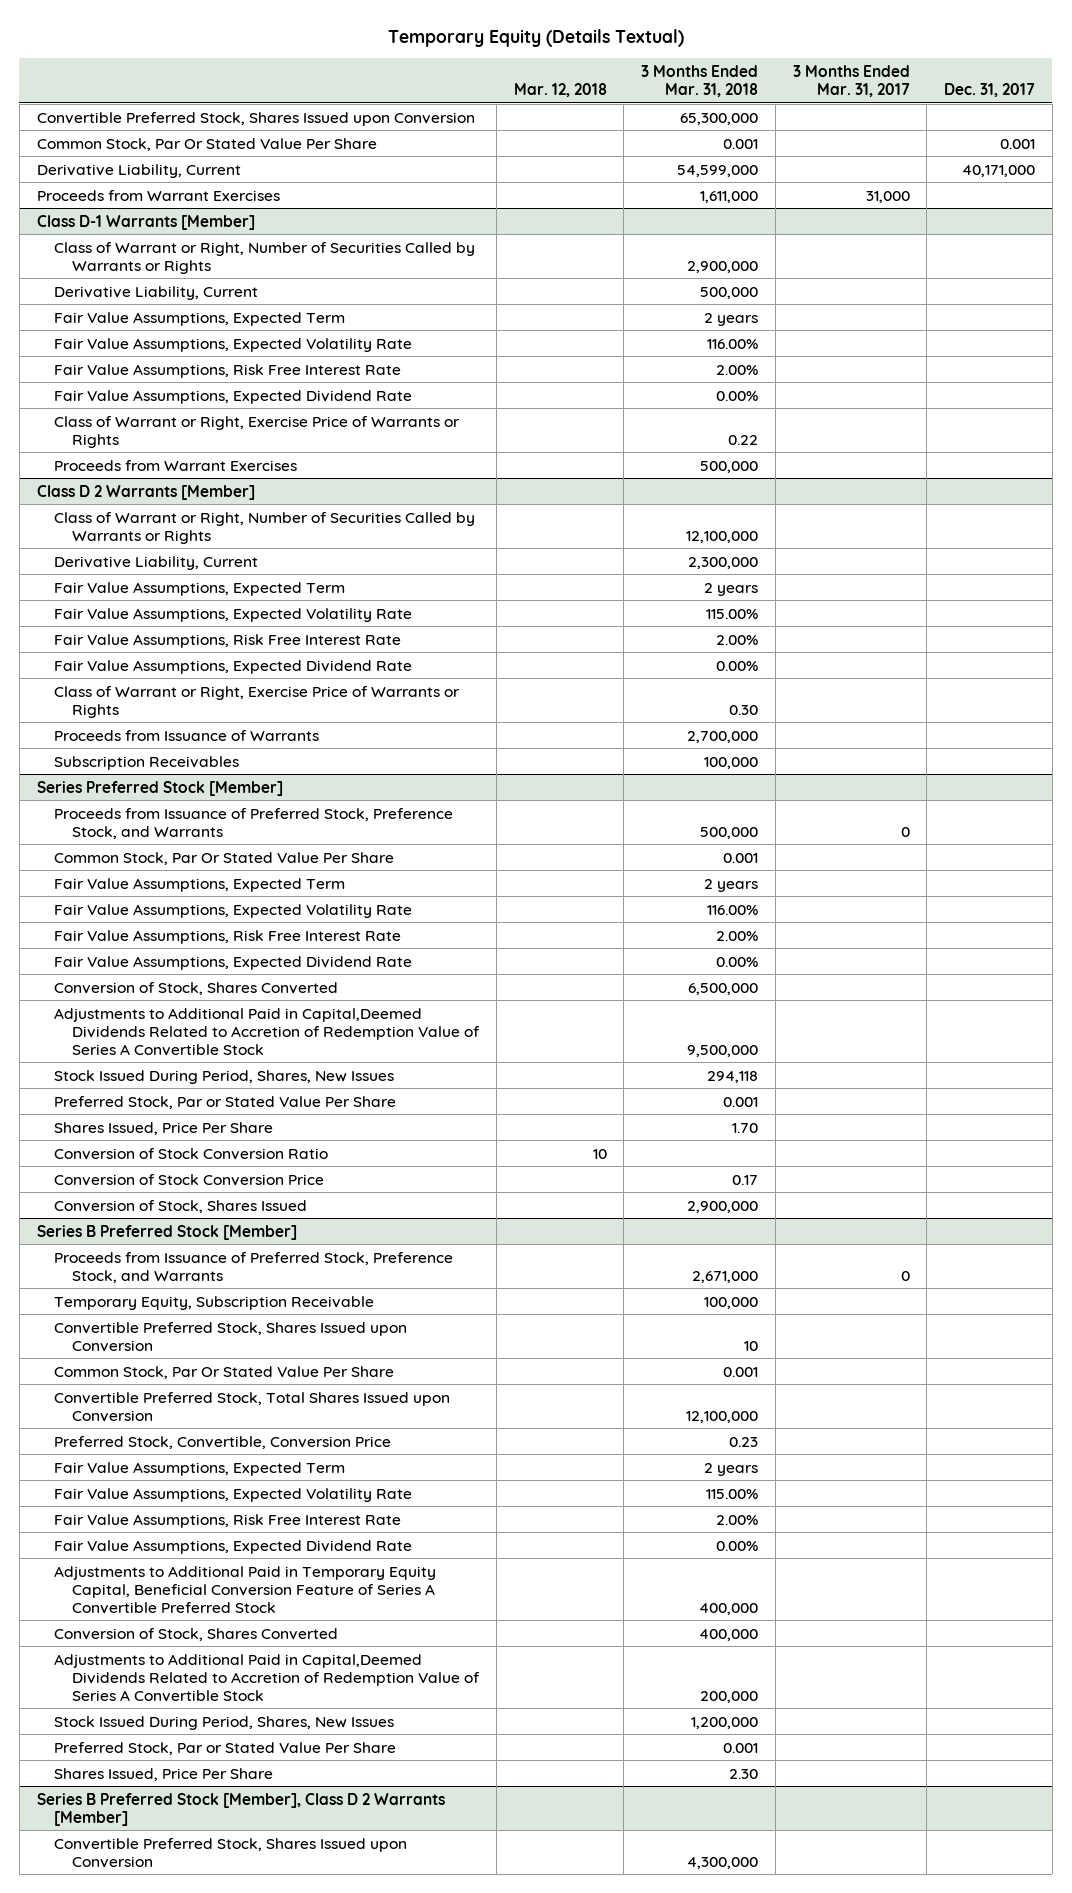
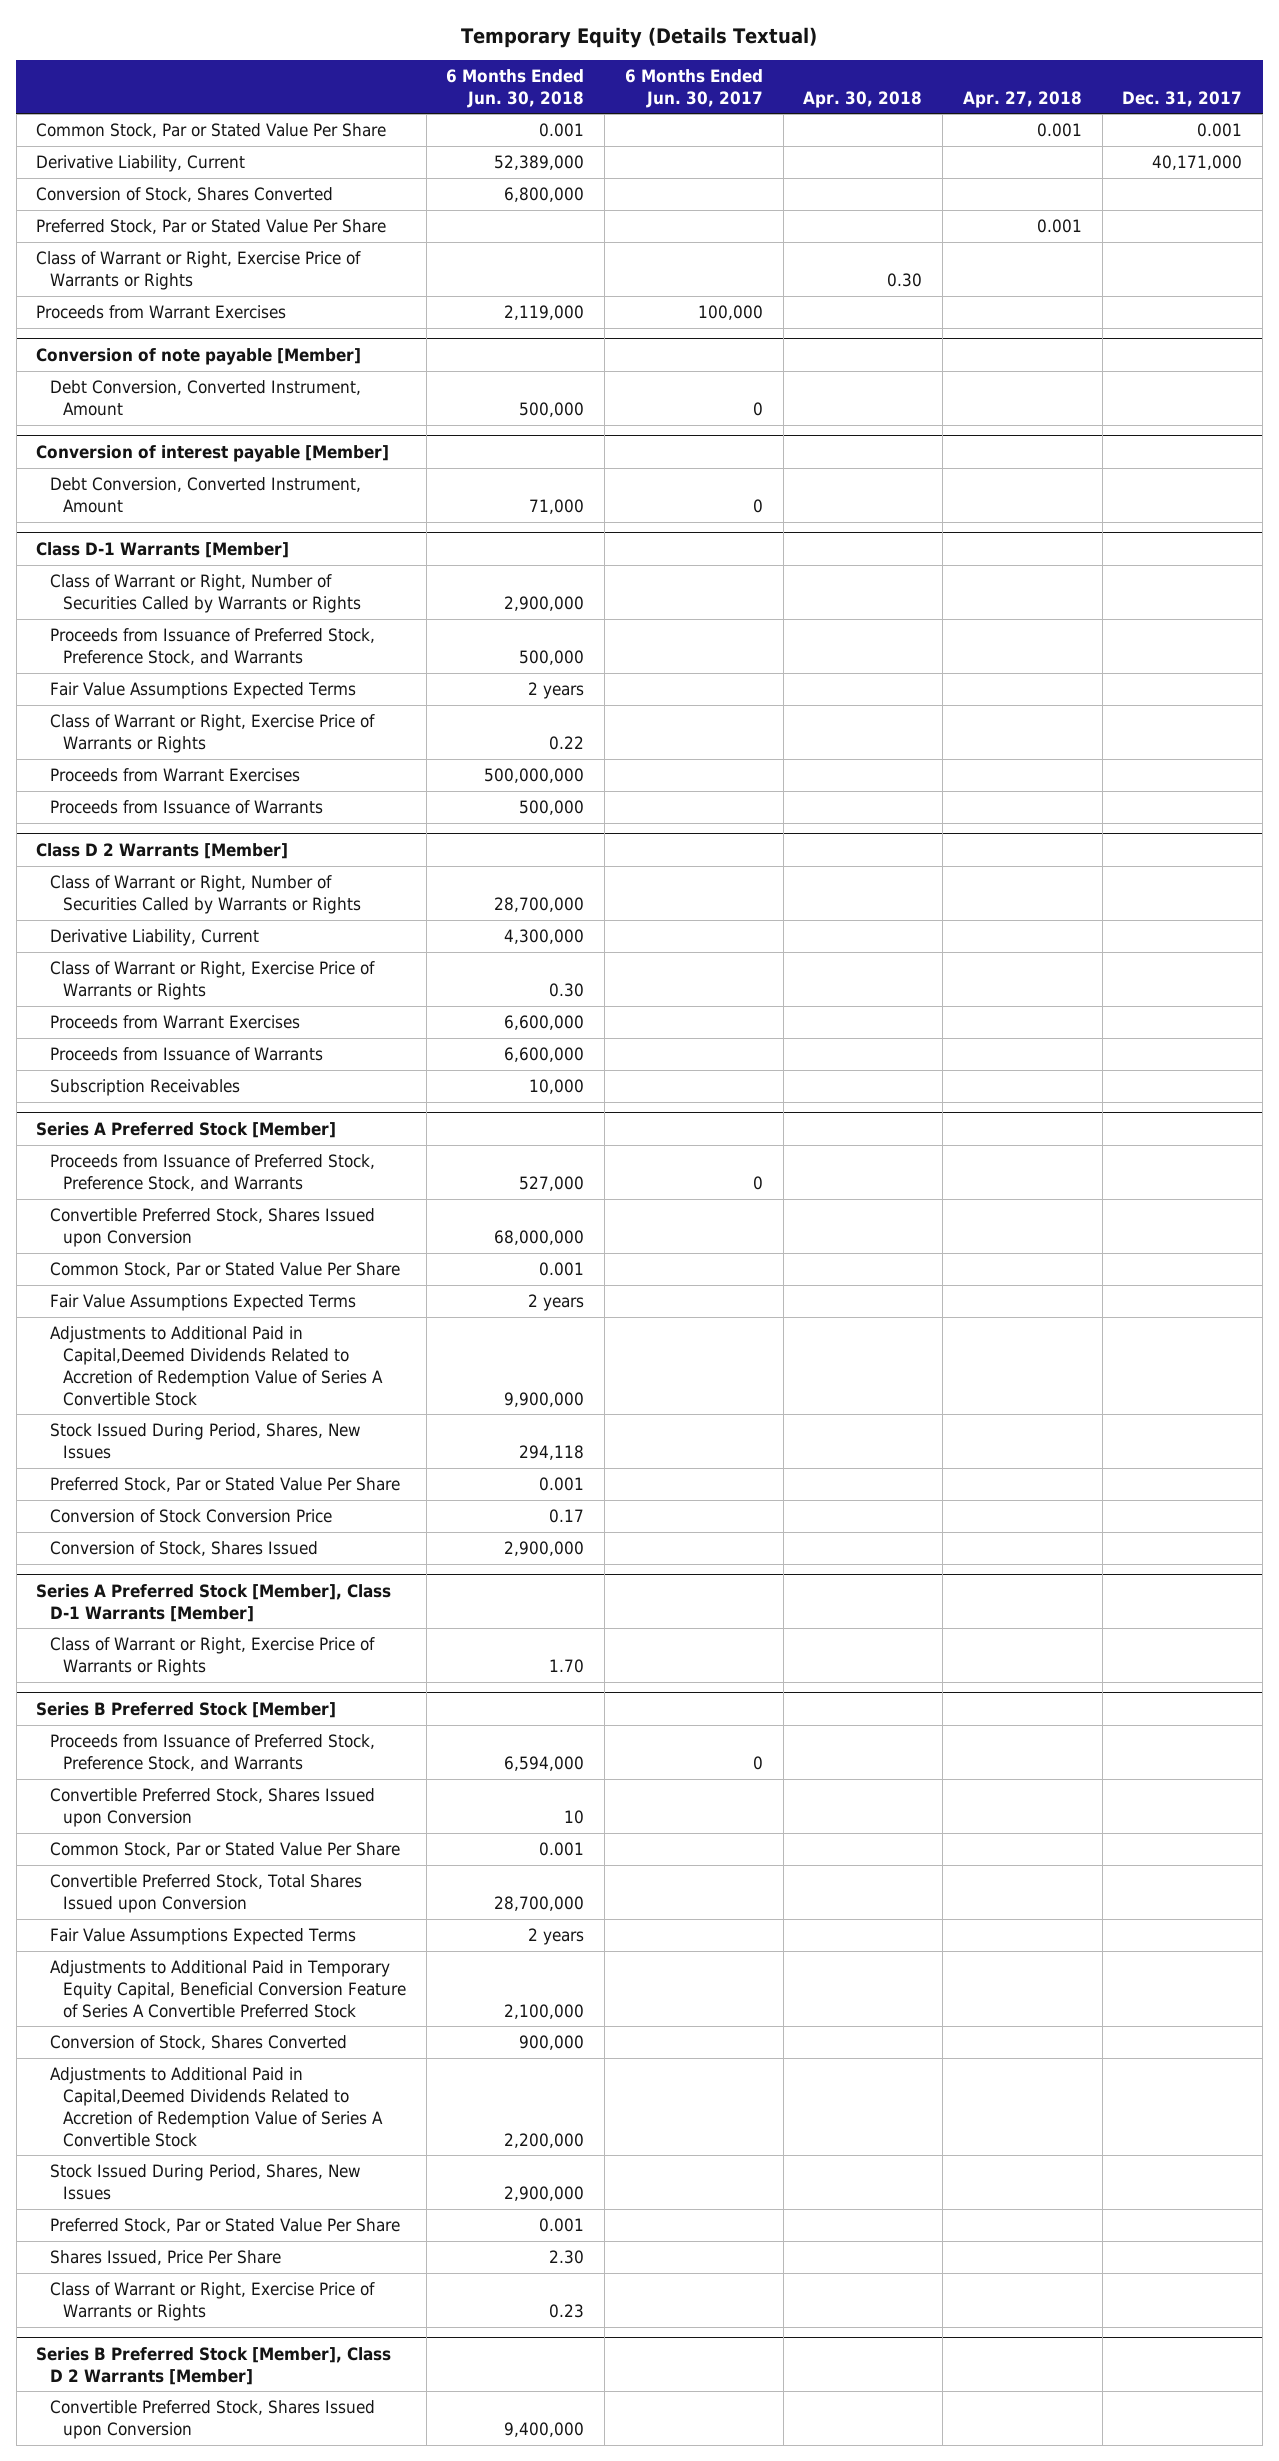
- | Mar. 12, 2018 | 3 Months Ended Mar. 31, 2018 | 3 Months Ended Mar. 31, 2017 | Dec. 31, 2017
+ | 6 Months Ended Jun. 30, 2018 | 6 Months Ended Jun. 30, 2017 | Apr. 30, 2018 | Apr. 27, 2018 | Dec. 31, 2017
- Convertible Preferred Stock, Shares Issued upon Conversion | | 65,300,000 | |
- Common Stock, Par Or Stated Value Per Share | | 0.001 | | 0.001
+ Common Stock, Par or Stated Value Per Share | 0.001 | | | 0.001 | 0.001
+ Conversion of Stock, Shares Converted | 6,800,000 | | | |
+ Preferred Stock, Par or Stated Value Per Share | | | | 0.001 |
+ Class of Warrant or Right, Exercise Price of Warrants or Rights | | | 0.30 | |
+ Conversion of note payable [Member]
+ Debt Conversion, Converted Instrument, Amount | 500,000 | 0 | | |
+ Conversion of interest payable [Member]
+ Debt Conversion, Converted Instrument, Amount | 71,000 | 0 | | |
@ Class D-1 Warrants [Member]
- Derivative Liability, Current | | 500,000 | |
- Fair Value Assumptions, Expected Term | | 2 years | |
- Fair Value Assumptions, Expected Volatility Rate | | 116.00% | |
- Fair Value Assumptions, Risk Free Interest Rate | | 2.00% | |
- Fair Value Assumptions, Expected Dividend Rate | | 0.00% | |
+ Proceeds from Issuance of Preferred Stock, Preference Stock, and Warrants | 500,000 | | | |
+ Fair Value Assumptions Expected Terms | 2 years | | | |
+ Proceeds from Issuance of Warrants | 500,000 | | | |
@ Class D 2 Warrants [Member]
- Fair Value Assumptions, Expected Term | | 2 years | |
- Fair Value Assumptions, Expected Volatility Rate | | 115.00% | |
- Fair Value Assumptions, Risk Free Interest Rate | | 2.00% | |
- Fair Value Assumptions, Expected Dividend Rate | | 0.00% | |
+ Proceeds from Warrant Exercises | 6,600,000 | | | |
- Series Preferred Stock [Member]
+ Series A Preferred Stock [Member]
- Common Stock, Par Or Stated Value Per Share | | 0.001 | |
- Fair Value Assumptions, Expected Term | | 2 years | |
- Fair Value Assumptions, Expected Volatility Rate | | 116.00% | |
- Fair Value Assumptions, Risk Free Interest Rate | | 2.00% | |
- Fair Value Assumptions, Expected Dividend Rate | | 0.00% | |
- Conversion of Stock, Shares Converted | | 6,500,000 | |
+ Convertible Preferred Stock, Shares Issued upon Conversion | 68,000,000 | | | |
+ Common Stock, Par or Stated Value Per Share | 0.001 | | | |
+ Fair Value Assumptions Expected Terms | 2 years | | | |
- Shares Issued, Price Per Share | | 1.70 | |
- Conversion of Stock Conversion Ratio | 10 | | |
+ Series A Preferred Stock [Member], Class D-1 Warrants [Member]
+ Class of Warrant or Right, Exercise Price of Warrants or Rights | 1.70 | | | |
@ Series B Preferred Stock [Member]
- Temporary Equity, Subscription Receivable | | 100,000 | |
- Common Stock, Par Or Stated Value Per Share | | 0.001 | |
+ Common Stock, Par or Stated Value Per Share | 0.001 | | | |
- Preferred Stock, Convertible, Conversion Price | | 0.23 | |
- Fair Value Assumptions, Expected Term | | 2 years | |
- Fair Value Assumptions, Expected Volatility Rate | | 115.00% | |
- Fair Value Assumptions, Risk Free Interest Rate | | 2.00% | |
- Fair Value Assumptions, Expected Dividend Rate | | 0.00% | |
+ Fair Value Assumptions Expected Terms | 2 years | | | |
+ Class of Warrant or Right, Exercise Price of Warrants or Rights | 0.23 | | | |

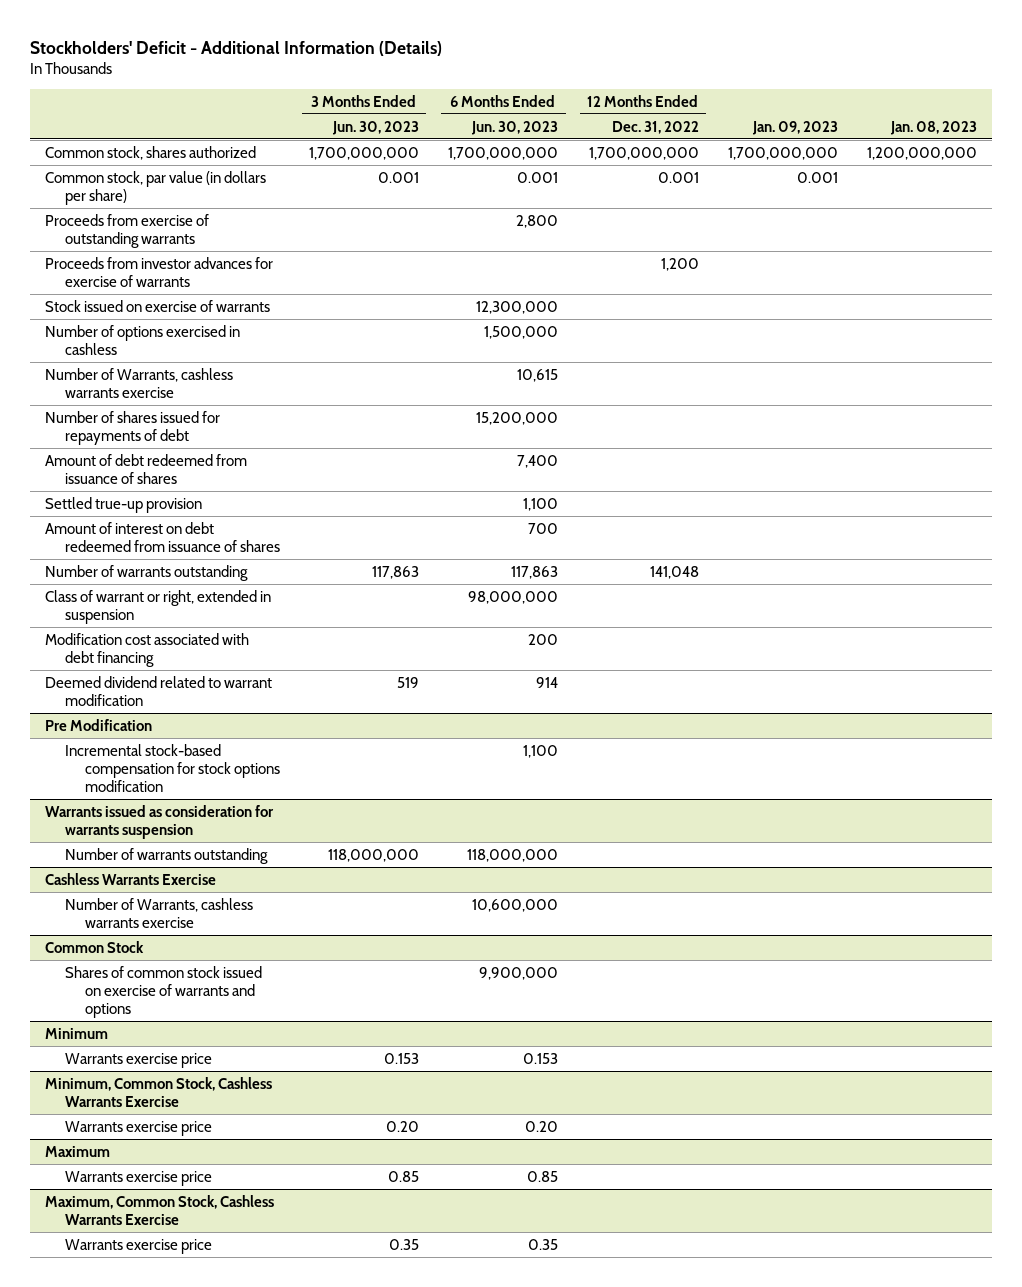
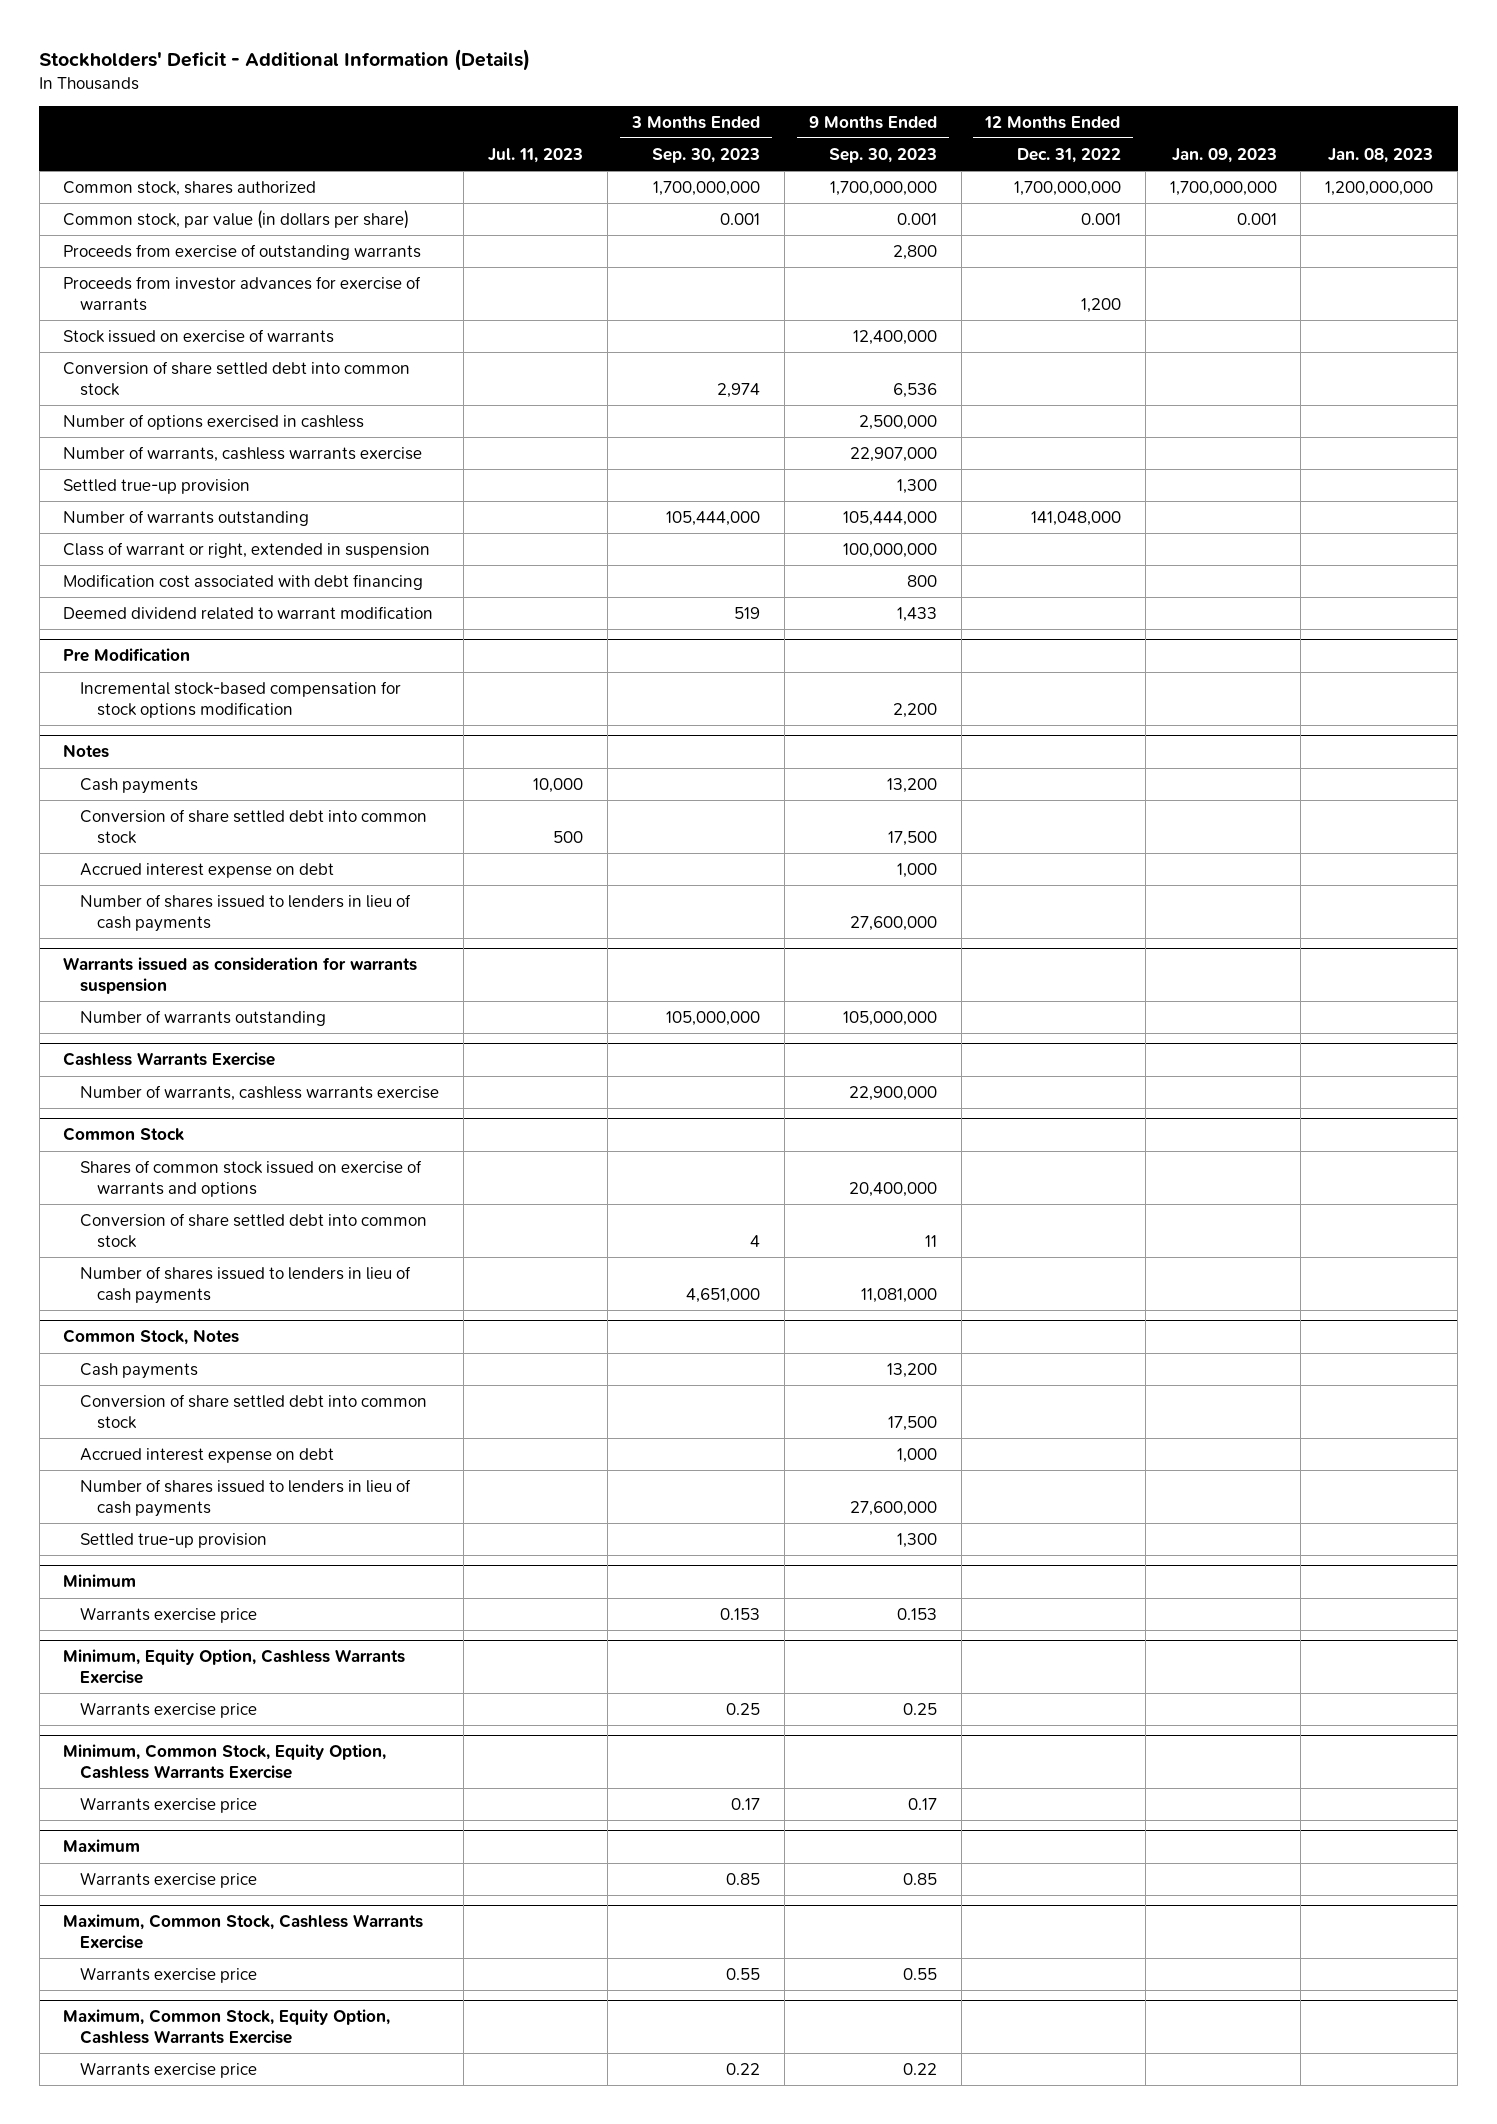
- | 3 Months Ended Jun. 30, 2023 | 6 Months Ended Jun. 30, 2023 | 12 Months Ended Dec. 31, 2022 | Jan. 09, 2023 | Jan. 08, 2023
+ | Jul. 11, 2023 | 3 Months Ended Sep. 30, 2023 | 9 Months Ended Sep. 30, 2023 | 12 Months Ended Dec. 31, 2022 | Jan. 09, 2023 | Jan. 08, 2023
+ Conversion of share settled debt into common stock | | 2,974 | 6,536 | | |
- Number of Warrants, cashless warrants exercise | | 10,615 | | |
- Number of shares issued for repayments of debt | | 15,200,000 | | |
- Amount of debt redeemed from issuance of shares | | 7,400 | | |
+ Number of warrants, cashless warrants exercise | | | 22,907,000 | | |
- Amount of interest on debt redeemed from issuance of shares | | 700 | | |
- Number of warrants outstanding | 117,863 | 117,863 | 141,048 | |
+ Number of warrants outstanding | | 105,444,000 | 105,444,000 | 141,048,000 | |
+ Notes
+ Cash payments | 10,000 | | 13,200 | | |
+ Conversion of share settled debt into common stock | 500 | | 17,500 | | |
+ Accrued interest expense on debt | | | 1,000 | | |
+ Number of shares issued to lenders in lieu of cash payments | | | 27,600,000 | | |
@ Cashless Warrants Exercise
- Number of Warrants, cashless warrants exercise | | 10,600,000 | | |
+ Number of warrants, cashless warrants exercise | | | 22,900,000 | | |
@ Common Stock
+ Conversion of share settled debt into common stock | | 4 | 11 | | |
+ Number of shares issued to lenders in lieu of cash payments | | 4,651,000 | 11,081,000 | | |
+ Common Stock, Notes
+ Cash payments | | | 13,200 | | |
+ Conversion of share settled debt into common stock | | | 17,500 | | |
+ Accrued interest expense on debt | | | 1,000 | | |
+ Number of shares issued to lenders in lieu of cash payments | | | 27,600,000 | | |
+ Settled true-up provision | | | 1,300 | | |
- Minimum, Common Stock, Cashless Warrants Exercise
+ Minimum, Equity Option, Cashless Warrants Exercise
+ Warrants exercise price | | 0.25 | 0.25 | | |
+ Minimum, Common Stock, Equity Option, Cashless Warrants Exercise
+ Maximum, Common Stock, Equity Option, Cashless Warrants Exercise
+ Warrants exercise price | | 0.22 | 0.22 | | |

